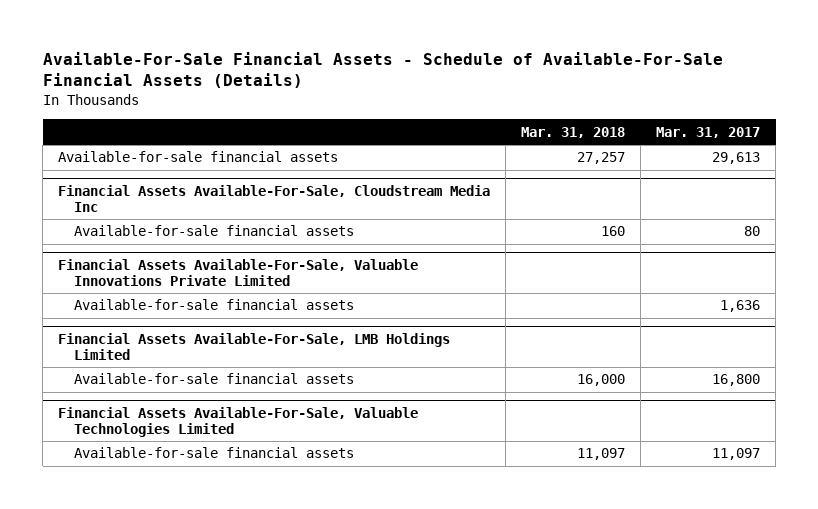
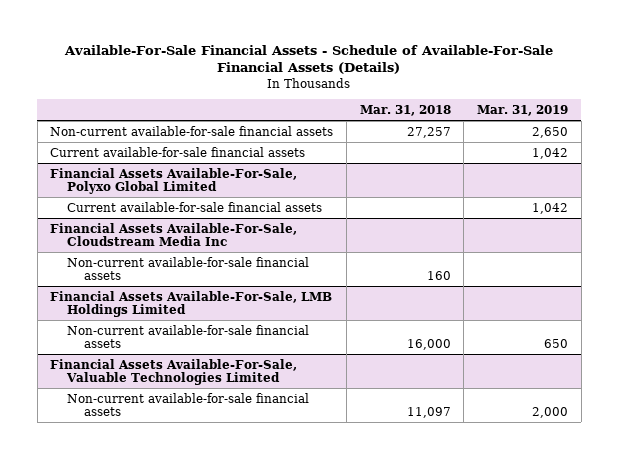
- | Mar. 31, 2018 | Mar. 31, 2017
+ | Mar. 31, 2018 | Mar. 31, 2019
- Available-for-sale financial assets | 27,257 | 29,613
+ Non-current available-for-sale financial assets | 27,257 | 2,650
+ Current available-for-sale financial assets | | 1,042
+ Financial Assets Available-For-Sale, Polyxo Global Limited
+ Current available-for-sale financial assets | | 1,042
@ Financial Assets Available-For-Sale, Cloudstream Media Inc
- Available-for-sale financial assets | 160 | 80
- Financial Assets Available-For-Sale, Valuable Innovations Private Limited
- Available-for-sale financial assets | | 1,636
@ Financial Assets Available-For-Sale, Cloudstream Media Inc
+ Non-current available-for-sale financial assets | 160 |
@ Financial Assets Available-For-Sale, LMB Holdings Limited
- Available-for-sale financial assets | 16,000 | 16,800
+ Non-current available-for-sale financial assets | 16,000 | 650
@ Financial Assets Available-For-Sale, Valuable Technologies Limited
- Available-for-sale financial assets | 11,097 | 11,097
+ Non-current available-for-sale financial assets | 11,097 | 2,000

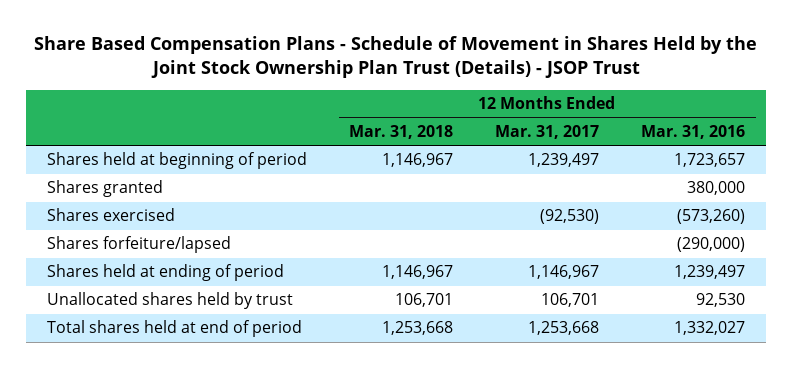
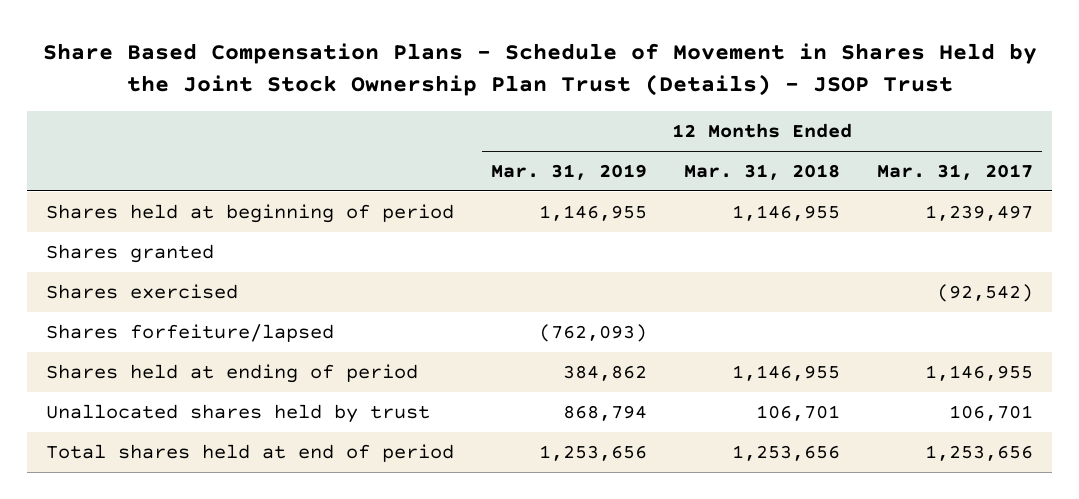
- | 12 Months Ended Mar. 31, 2018 | 12 Months Ended Mar. 31, 2017 | 12 Months Ended Mar. 31, 2016
+ | 12 Months Ended Mar. 31, 2019 | 12 Months Ended Mar. 31, 2018 | 12 Months Ended Mar. 31, 2017
- Shares held at beginning of period | 1,146,967 | 1,239,497 | 1,723,657
+ Shares held at beginning of period | 1,146,955 | 1,146,955 | 1,239,497
- Shares exercised | | (92,530) | (573,260)
+ Shares exercised | | | (92,542)
- Shares held at ending of period | 1,146,967 | 1,146,967 | 1,239,497
+ Shares held at ending of period | 384,862 | 1,146,955 | 1,146,955
- Total shares held at end of period | 1,253,668 | 1,253,668 | 1,332,027
+ Total shares held at end of period | 1,253,656 | 1,253,656 | 1,253,656

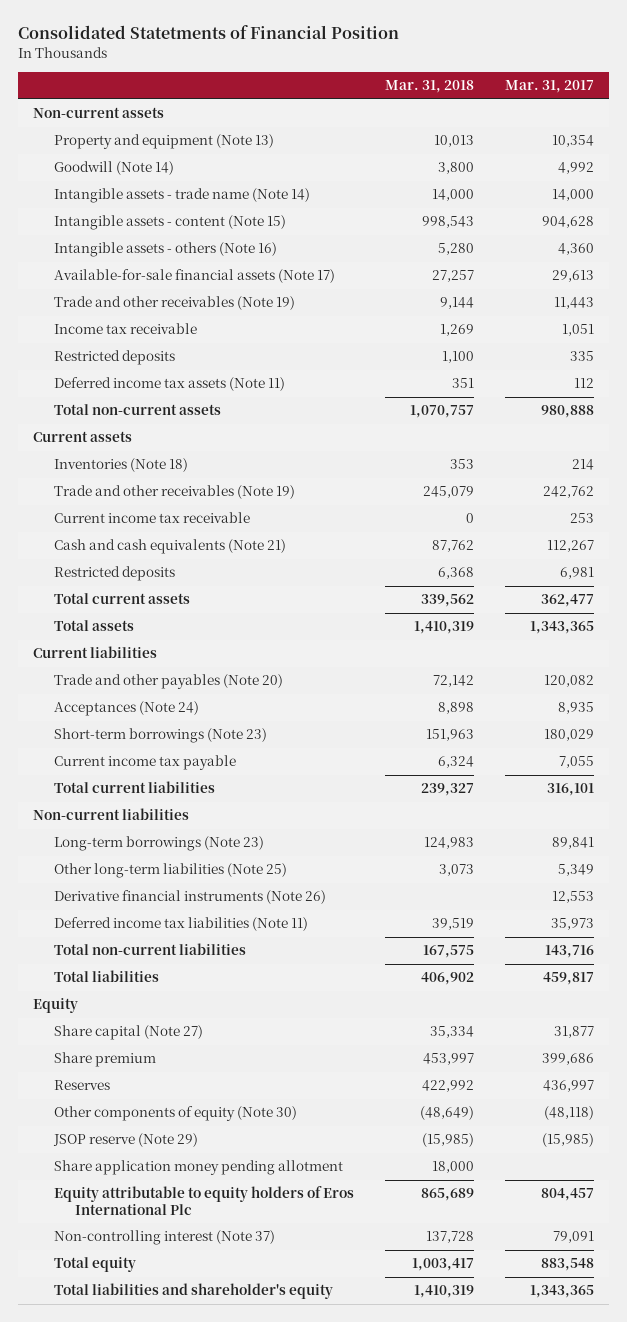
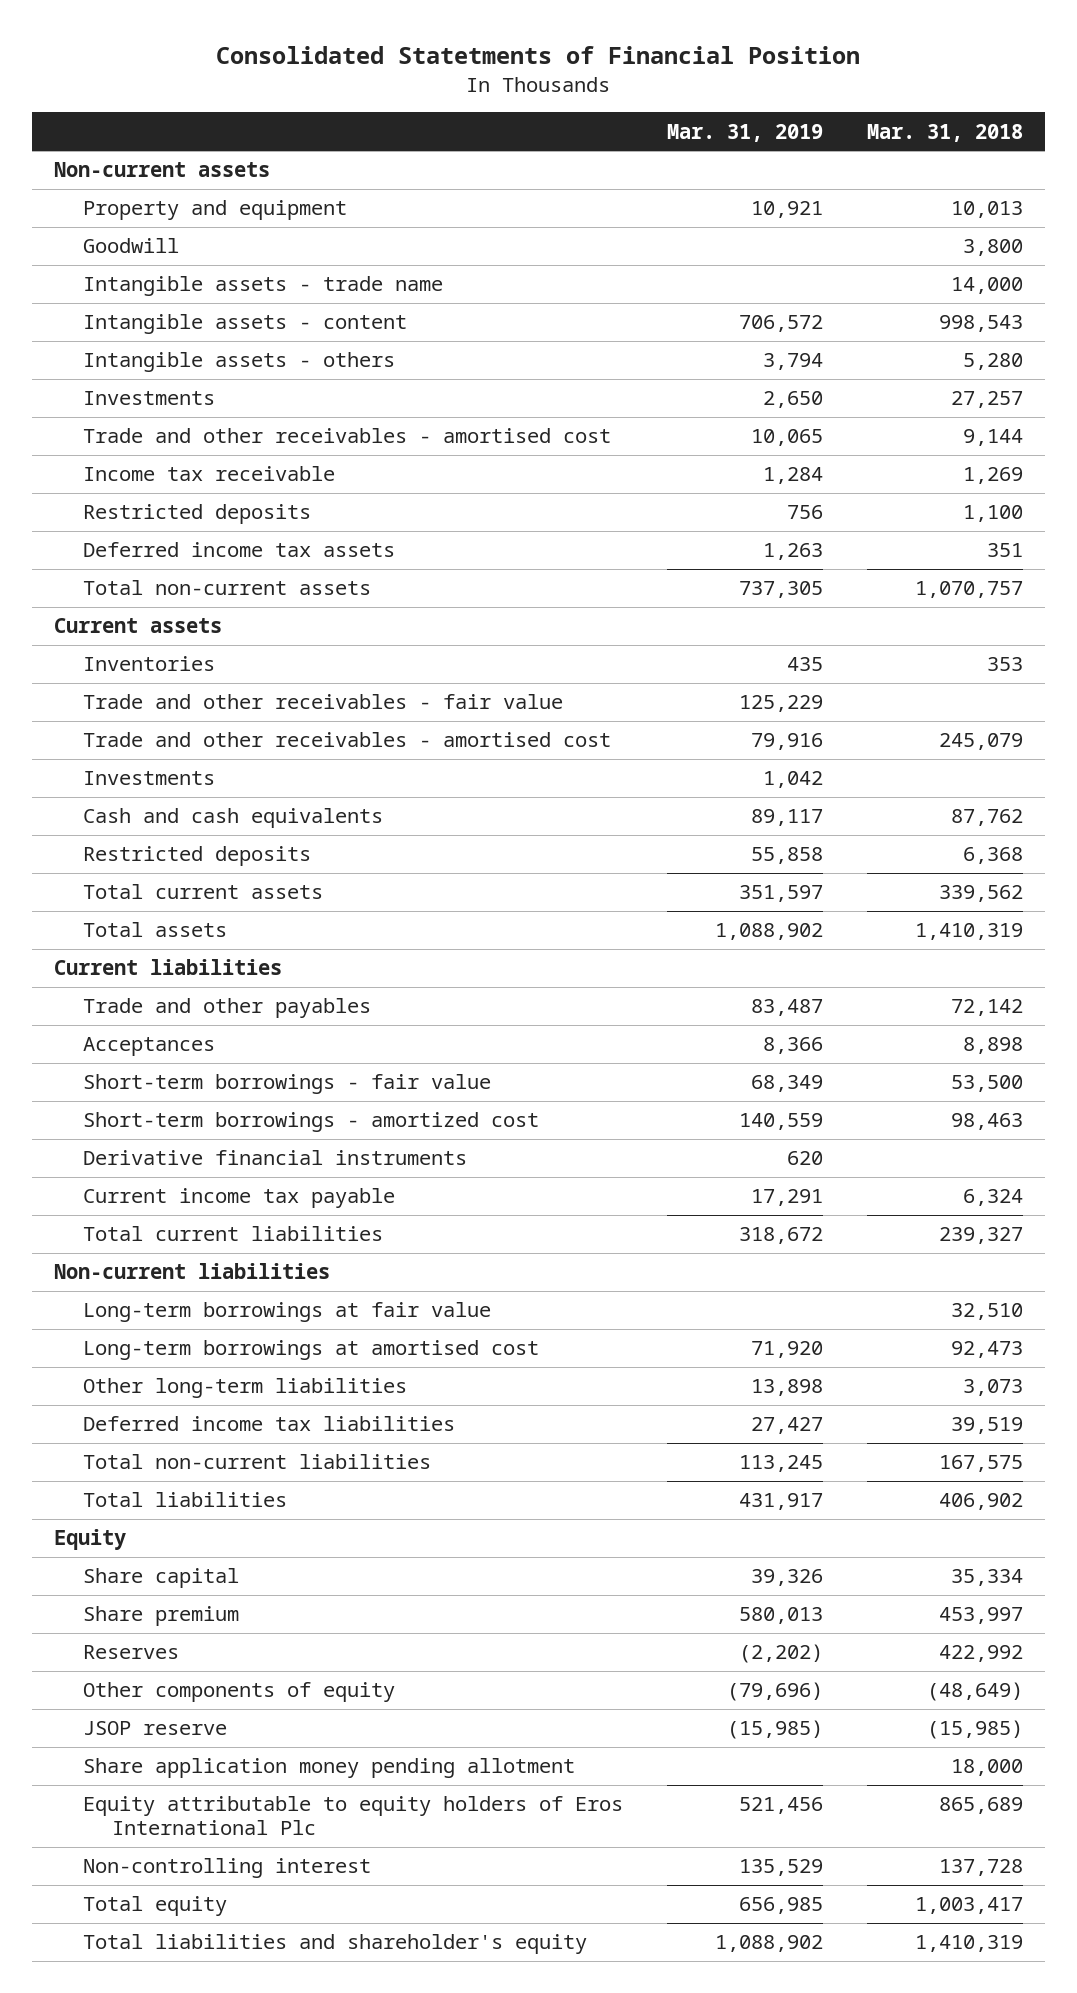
- | Mar. 31, 2018 | Mar. 31, 2017
+ | Mar. 31, 2019 | Mar. 31, 2018
- Property and equipment (Note 13) | 10,013 | 10,354
- Goodwill (Note 14) | 3,800 | 4,992
- Intangible assets - trade name (Note 14) | 14,000 | 14,000
- Intangible assets - content (Note 15) | 998,543 | 904,628
- Intangible assets - others (Note 16) | 5,280 | 4,360
- Available-for-sale financial assets (Note 17) | 27,257 | 29,613
- Trade and other receivables (Note 19) | 9,144 | 11,443
+ Property and equipment | 10,921 | 10,013
+ Goodwill | | 3,800
+ Intangible assets - trade name | | 14,000
+ Intangible assets - content | 706,572 | 998,543
+ Intangible assets - others | 3,794 | 5,280
+ Investments | 2,650 | 27,257
+ Trade and other receivables - amortised cost | 10,065 | 9,144
- Deferred income tax assets (Note 11) | 351 | 112
+ Deferred income tax assets | 1,263 | 351
- Inventories (Note 18) | 353 | 214
- Trade and other receivables (Note 19) | 245,079 | 242,762
- Current income tax receivable | 0 | 253
- Cash and cash equivalents (Note 21) | 87,762 | 112,267
+ Inventories | 435 | 353
+ Trade and other receivables - fair value | 125,229 |
+ Trade and other receivables - amortised cost | 79,916 | 245,079
+ Investments | 1,042 |
+ Cash and cash equivalents | 89,117 | 87,762
- Trade and other payables (Note 20) | 72,142 | 120,082
- Acceptances (Note 24) | 8,898 | 8,935
- Short-term borrowings (Note 23) | 151,963 | 180,029
+ Trade and other payables | 83,487 | 72,142
+ Acceptances | 8,366 | 8,898
+ Short-term borrowings - fair value | 68,349 | 53,500
+ Short-term borrowings - amortized cost | 140,559 | 98,463
+ Derivative financial instruments | 620 |
- Long-term borrowings (Note 23) | 124,983 | 89,841
- Other long-term liabilities (Note 25) | 3,073 | 5,349
- Derivative financial instruments (Note 26) | | 12,553
- Deferred income tax liabilities (Note 11) | 39,519 | 35,973
+ Long-term borrowings at fair value | | 32,510
+ Long-term borrowings at amortised cost | 71,920 | 92,473
+ Other long-term liabilities | 13,898 | 3,073
+ Deferred income tax liabilities | 27,427 | 39,519
- Share capital (Note 27) | 35,334 | 31,877
+ Share capital | 39,326 | 35,334
- Other components of equity (Note 30) | (48,649) | (48,118)
- JSOP reserve (Note 29) | (15,985) | (15,985)
+ Other components of equity | (79,696) | (48,649)
+ JSOP reserve | (15,985) | (15,985)
- Non-controlling interest (Note 37) | 137,728 | 79,091
+ Non-controlling interest | 135,529 | 137,728

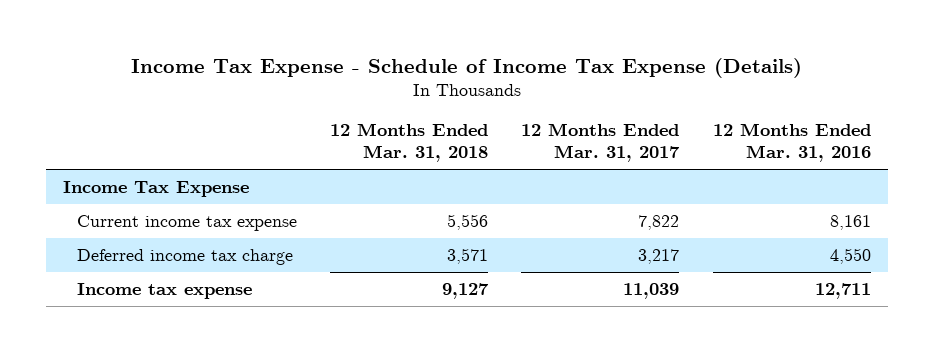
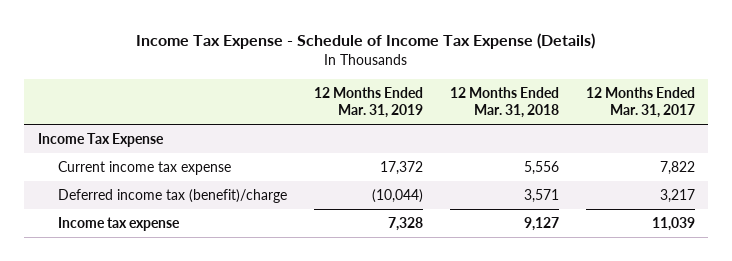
- | 12 Months Ended Mar. 31, 2018 | 12 Months Ended Mar. 31, 2017 | 12 Months Ended Mar. 31, 2016
+ | 12 Months Ended Mar. 31, 2019 | 12 Months Ended Mar. 31, 2018 | 12 Months Ended Mar. 31, 2017
- Deferred income tax charge | 3,571 | 3,217 | 4,550
+ Deferred income tax (benefit)/charge | (10,044) | 3,571 | 3,217

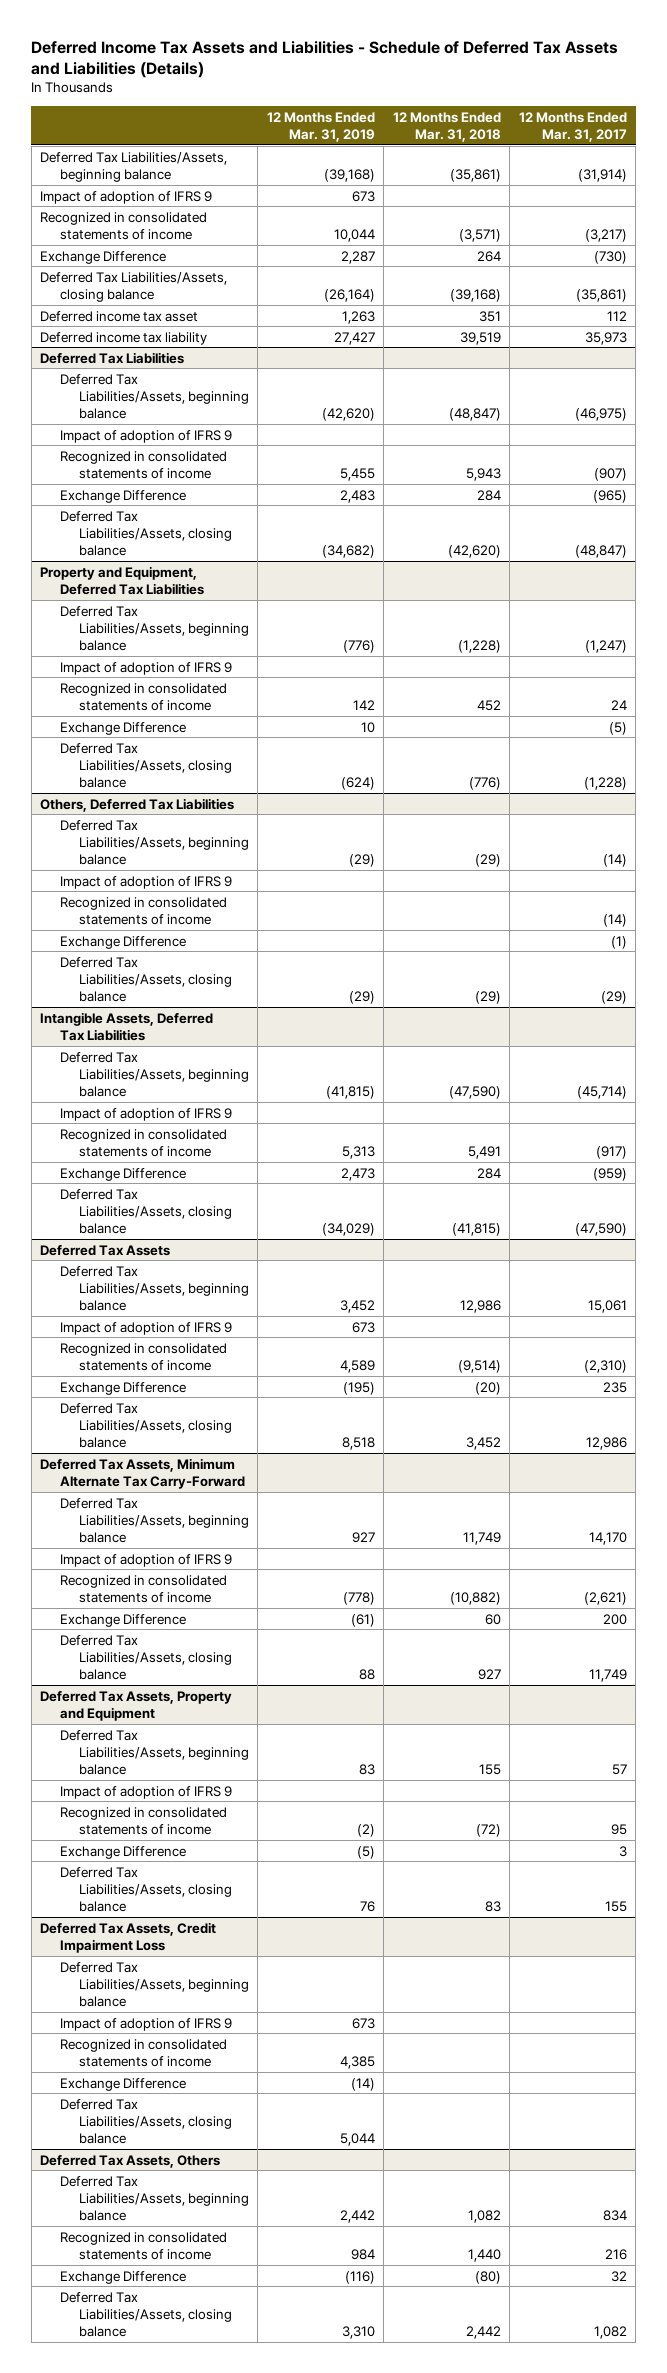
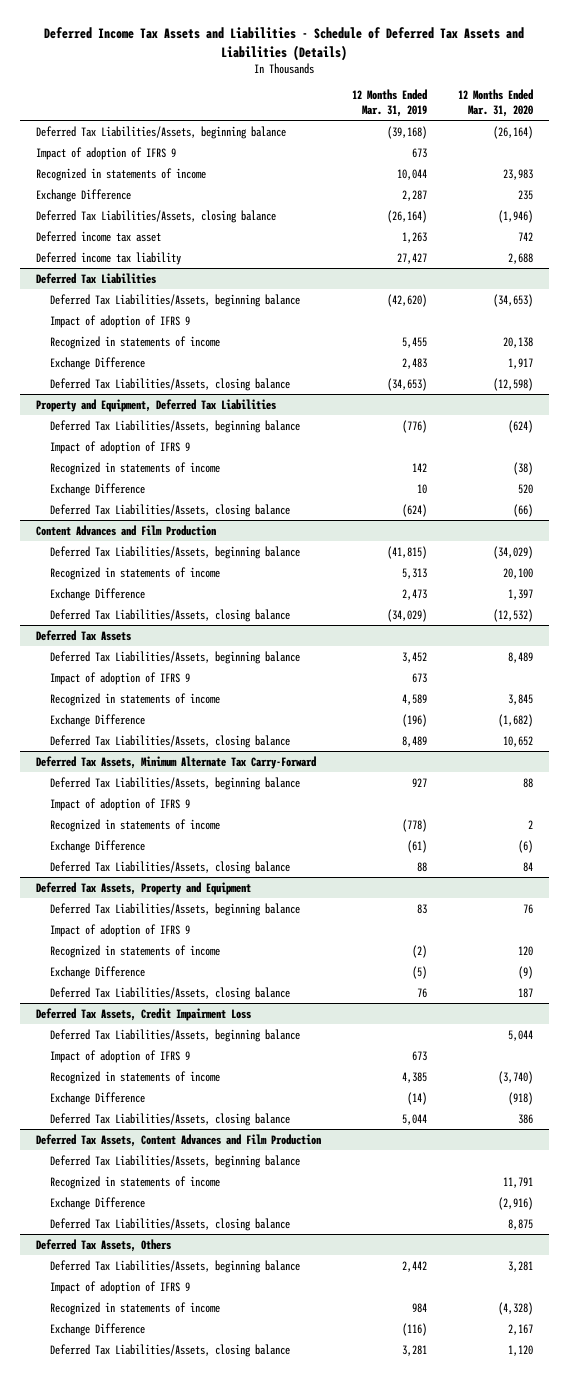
- | 12 Months Ended Mar. 31, 2019 | 12 Months Ended Mar. 31, 2018 | 12 Months Ended Mar. 31, 2017
+ | 12 Months Ended Mar. 31, 2019 | 12 Months Ended Mar. 31, 2020
- Recognized in consolidated statements of income | 10,044 | (3,571) | (3,217)
+ Recognized in statements of income | 10,044 | 23,983
@ Deferred Tax Liabilities
- Recognized in consolidated statements of income | 5,455 | 5,943 | (907)
+ Recognized in statements of income | 5,455 | 20,138
- Deferred Tax Liabilities/Assets, closing balance | (34,682) | (42,620) | (48,847)
+ Deferred Tax Liabilities/Assets, closing balance | (34,653) | (12,598)
@ Property and Equipment, Deferred Tax Liabilities
- Recognized in consolidated statements of income | 142 | 452 | 24
+ Recognized in statements of income | 142 | (38)
- Others, Deferred Tax Liabilities
- Deferred Tax Liabilities/Assets, beginning balance | (29) | (29) | (14)
- Impact of adoption of IFRS 9
- Recognized in consolidated statements of income | | | (14)
- Exchange Difference | | | (1)
- Deferred Tax Liabilities/Assets, closing balance | (29) | (29) | (29)
- Intangible Assets, Deferred Tax Liabilities
+ Content Advances and Film Production
- Impact of adoption of IFRS 9
- Recognized in consolidated statements of income | 5,313 | 5,491 | (917)
+ Recognized in statements of income | 5,313 | 20,100
@ Deferred Tax Assets
- Recognized in consolidated statements of income | 4,589 | (9,514) | (2,310)
- Exchange Difference | (195) | (20) | 235
- Deferred Tax Liabilities/Assets, closing balance | 8,518 | 3,452 | 12,986
+ Recognized in statements of income | 4,589 | 3,845
+ Exchange Difference | (196) | (1,682)
+ Deferred Tax Liabilities/Assets, closing balance | 8,489 | 10,652
@ Deferred Tax Assets, Minimum Alternate Tax Carry-Forward
- Recognized in consolidated statements of income | (778) | (10,882) | (2,621)
+ Recognized in statements of income | (778) | 2
@ Deferred Tax Assets, Property and Equipment
- Recognized in consolidated statements of income | (2) | (72) | 95
+ Recognized in statements of income | (2) | 120
@ Deferred Tax Assets, Credit Impairment Loss
- Recognized in consolidated statements of income | 4,385 | |
+ Recognized in statements of income | 4,385 | (3,740)
+ Deferred Tax Assets, Content Advances and Film Production
+ Deferred Tax Liabilities/Assets, beginning balance
+ Recognized in statements of income | | 11,791
+ Exchange Difference | | (2,916)
+ Deferred Tax Liabilities/Assets, closing balance | | 8,875
@ Deferred Tax Assets, Others
- Recognized in consolidated statements of income | 984 | 1,440 | 216
+ Impact of adoption of IFRS 9
+ Recognized in statements of income | 984 | (4,328)
- Deferred Tax Liabilities/Assets, closing balance | 3,310 | 2,442 | 1,082
+ Deferred Tax Liabilities/Assets, closing balance | 3,281 | 1,120

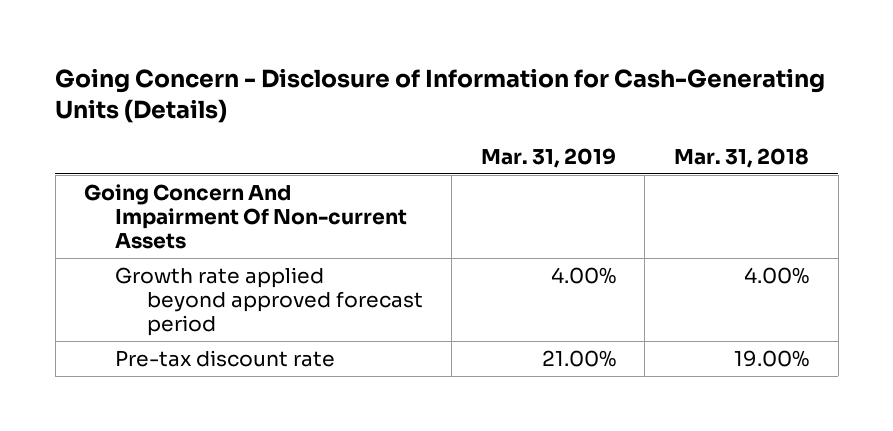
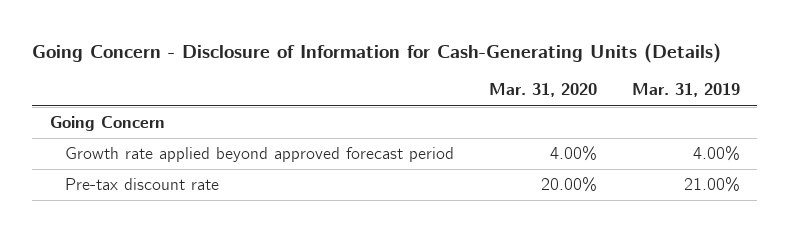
- | Mar. 31, 2019 | Mar. 31, 2018
+ | Mar. 31, 2020 | Mar. 31, 2019
- Going Concern And Impairment Of Non-current Assets
+ Going Concern

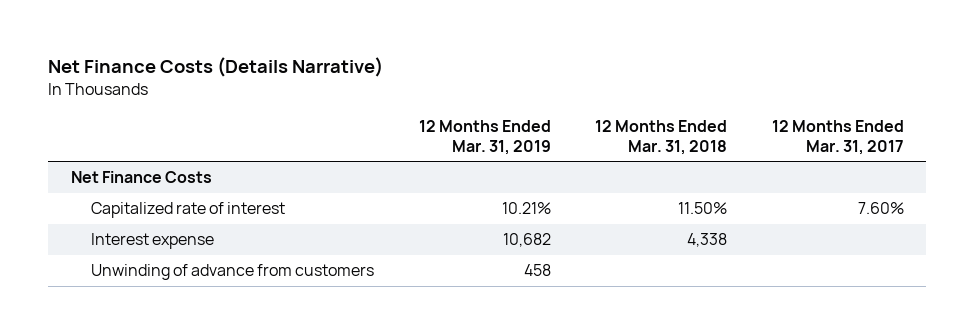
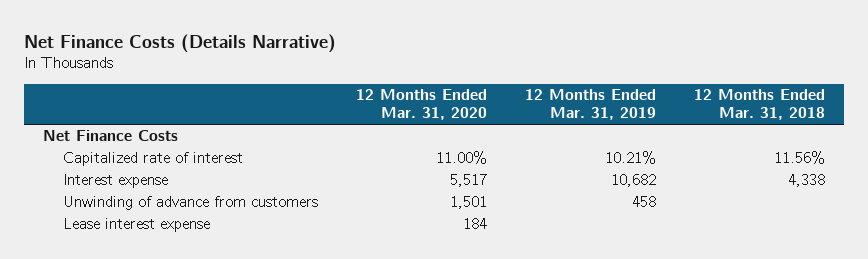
- | 12 Months Ended Mar. 31, 2019 | 12 Months Ended Mar. 31, 2018 | 12 Months Ended Mar. 31, 2017
+ | 12 Months Ended Mar. 31, 2020 | 12 Months Ended Mar. 31, 2019 | 12 Months Ended Mar. 31, 2018
- Capitalized rate of interest | 10.21% | 11.50% | 7.60%
+ Capitalized rate of interest | 11.00% | 10.21% | 11.56%
+ Lease interest expense | 184 | |

